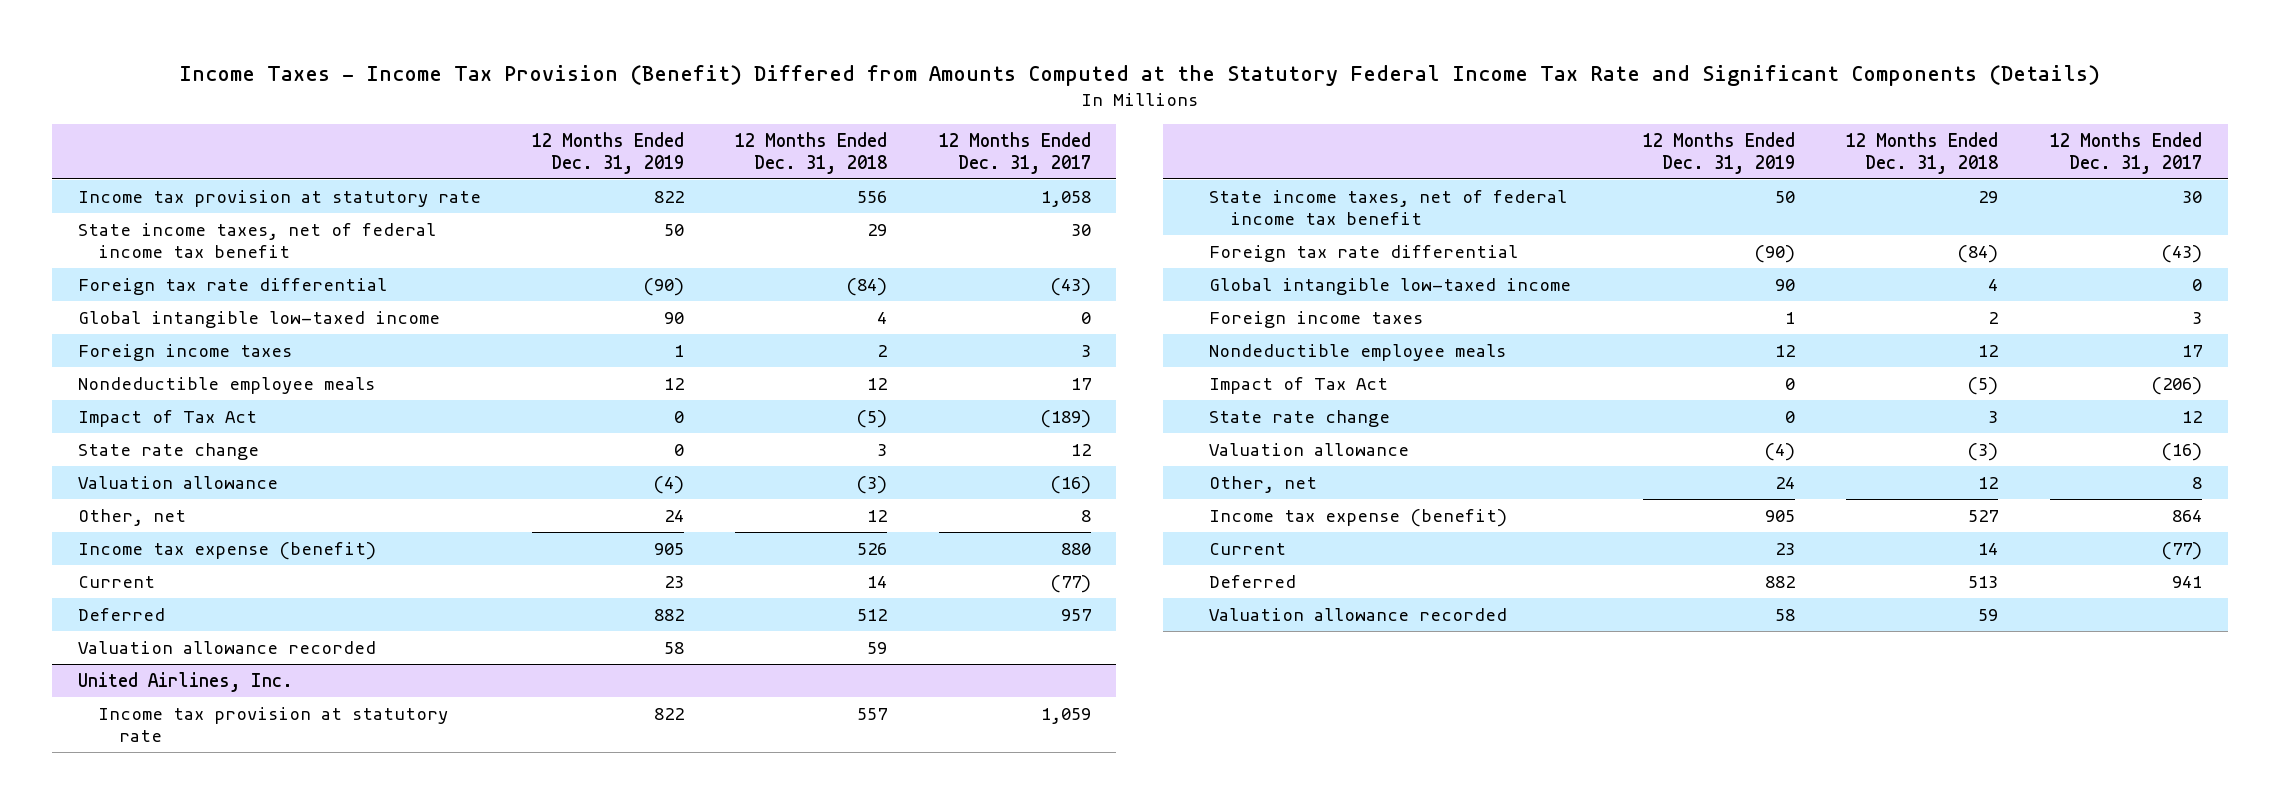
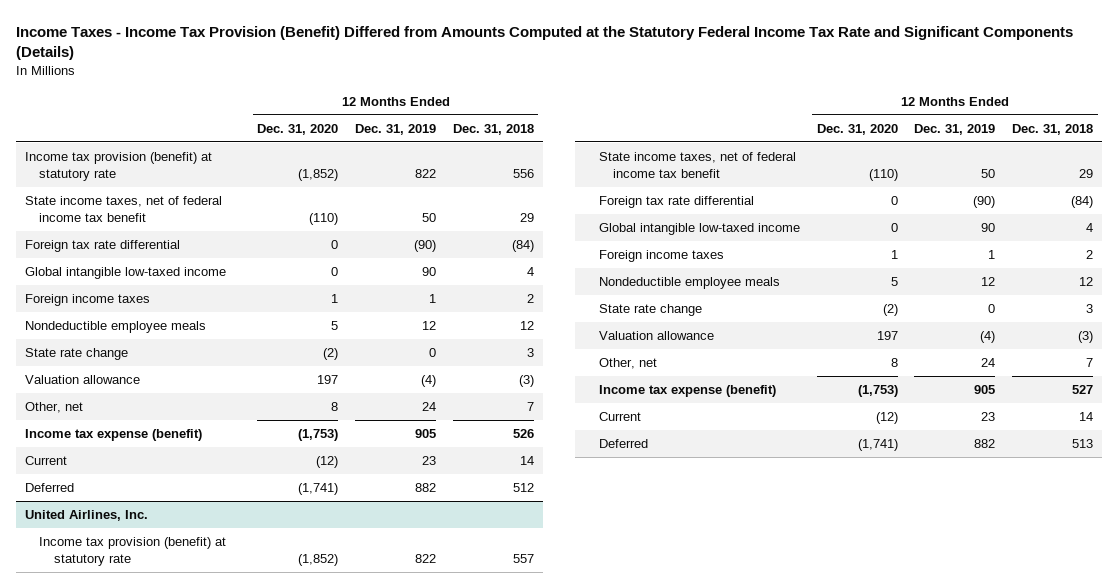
- | 12 Months Ended Dec. 31, 2019 | 12 Months Ended Dec. 31, 2018 | 12 Months Ended Dec. 31, 2017
+ | 12 Months Ended Dec. 31, 2020 | 12 Months Ended Dec. 31, 2019 | 12 Months Ended Dec. 31, 2018
- Income tax provision at statutory rate | 822 | 556 | 1,058
+ Income tax provision (benefit) at statutory rate | (1,852) | 822 | 556
- Impact of Tax Act | 0 | (5) | (189)
- Other, net | 24 | 12 | 8
+ Other, net | 8 | 24 | 7
- Valuation allowance recorded | 58 | 59 |
@ United Airlines, Inc.
- Income tax provision at statutory rate | 822 | 557 | 1,059
+ Income tax provision (benefit) at statutory rate | (1,852) | 822 | 557
- Impact of Tax Act | 0 | (5) | (206)
- Other, net | 24 | 12 | 8
+ Other, net | 8 | 24 | 7
- Valuation allowance recorded | 58 | 59 |

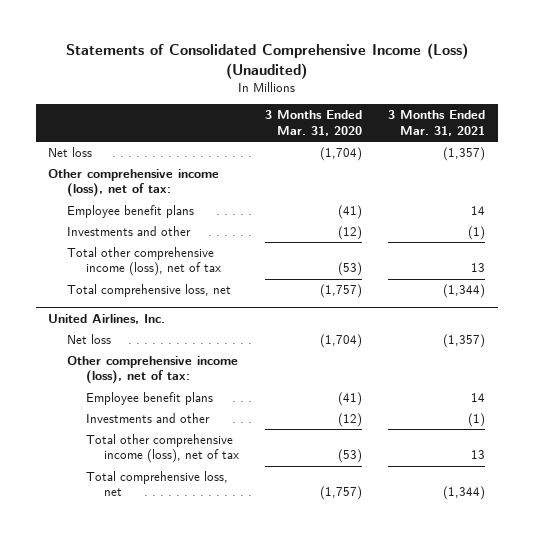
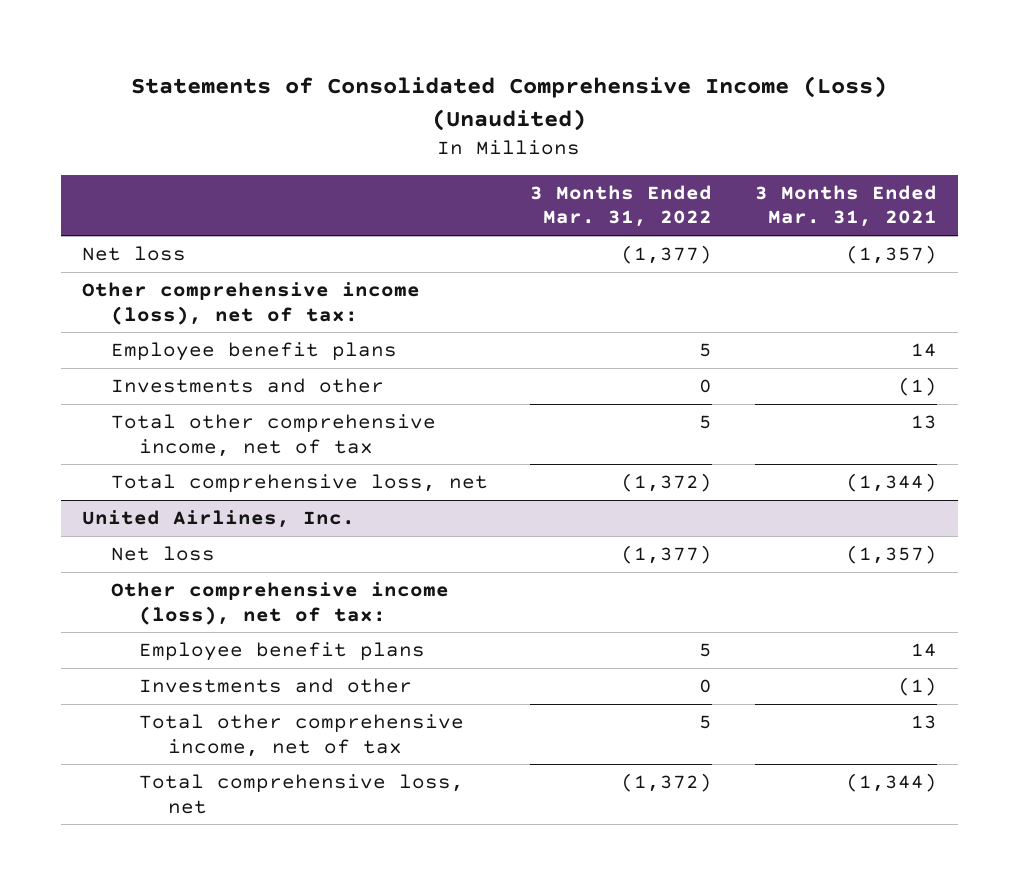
- | 3 Months Ended Mar. 31, 2020 | 3 Months Ended Mar. 31, 2021
+ | 3 Months Ended Mar. 31, 2022 | 3 Months Ended Mar. 31, 2021
- Total other comprehensive income (loss), net of tax | (53) | 13
+ Total other comprehensive income, net of tax | 5 | 13
@ United Airlines, Inc.
- Total other comprehensive income (loss), net of tax | (53) | 13
+ Total other comprehensive income, net of tax | 5 | 13

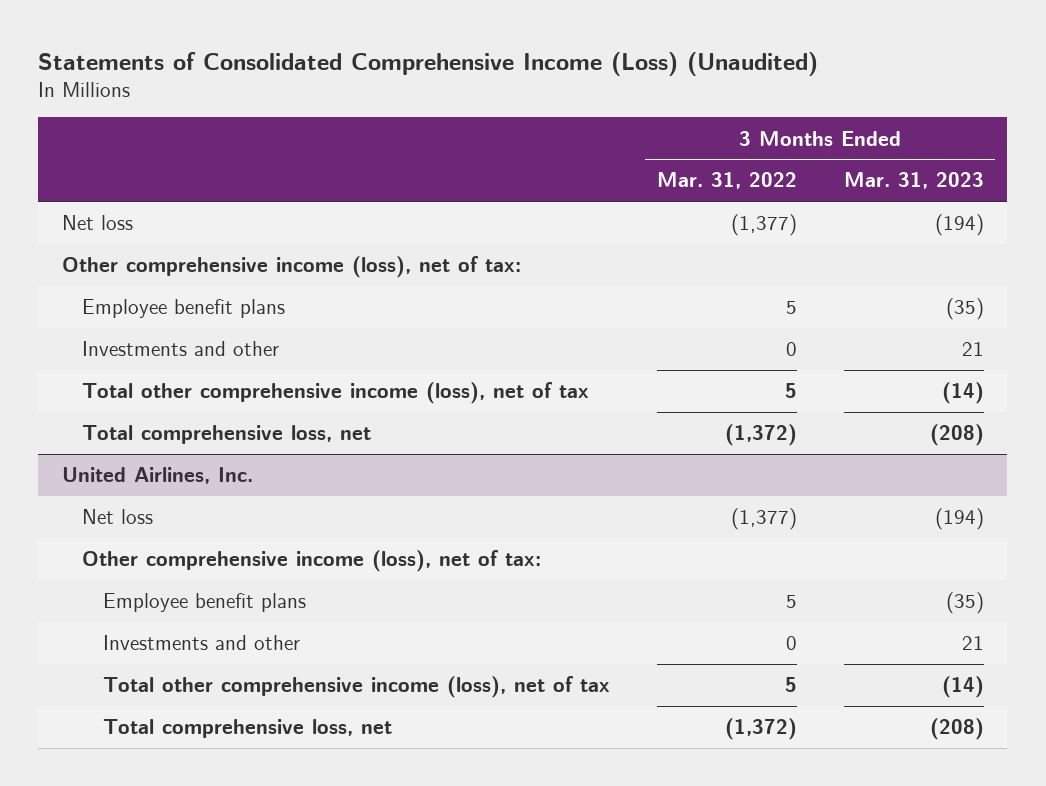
- | 3 Months Ended Mar. 31, 2022 | 3 Months Ended Mar. 31, 2021
+ | 3 Months Ended Mar. 31, 2022 | 3 Months Ended Mar. 31, 2023
- Total other comprehensive income, net of tax | 5 | 13
+ Total other comprehensive income (loss), net of tax | 5 | (14)
@ United Airlines, Inc.
- Total other comprehensive income, net of tax | 5 | 13
+ Total other comprehensive income (loss), net of tax | 5 | (14)

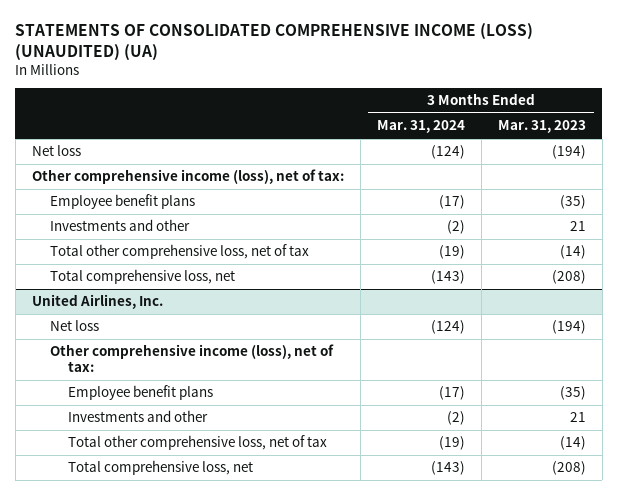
- Statements of Consolidated Comprehensive Income (Loss) (Unaudited)
+ STATEMENTS OF CONSOLIDATED COMPREHENSIVE INCOME (LOSS) (UNAUDITED) (UA)
- | 3 Months Ended Mar. 31, 2022 | 3 Months Ended Mar. 31, 2023
+ | 3 Months Ended Mar. 31, 2024 | 3 Months Ended Mar. 31, 2023
- Total other comprehensive income (loss), net of tax | 5 | (14)
+ Total other comprehensive loss, net of tax | (19) | (14)
@ United Airlines, Inc.
- Total other comprehensive income (loss), net of tax | 5 | (14)
+ Total other comprehensive loss, net of tax | (19) | (14)

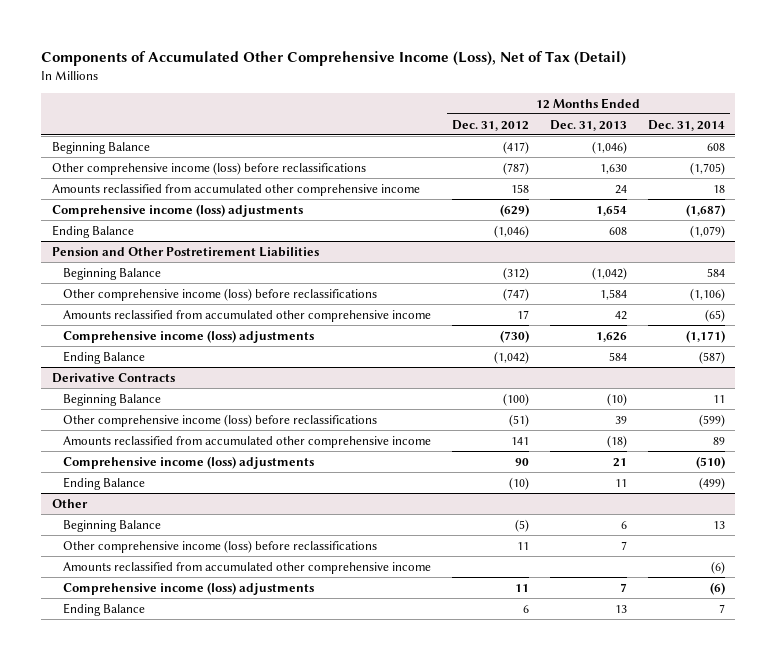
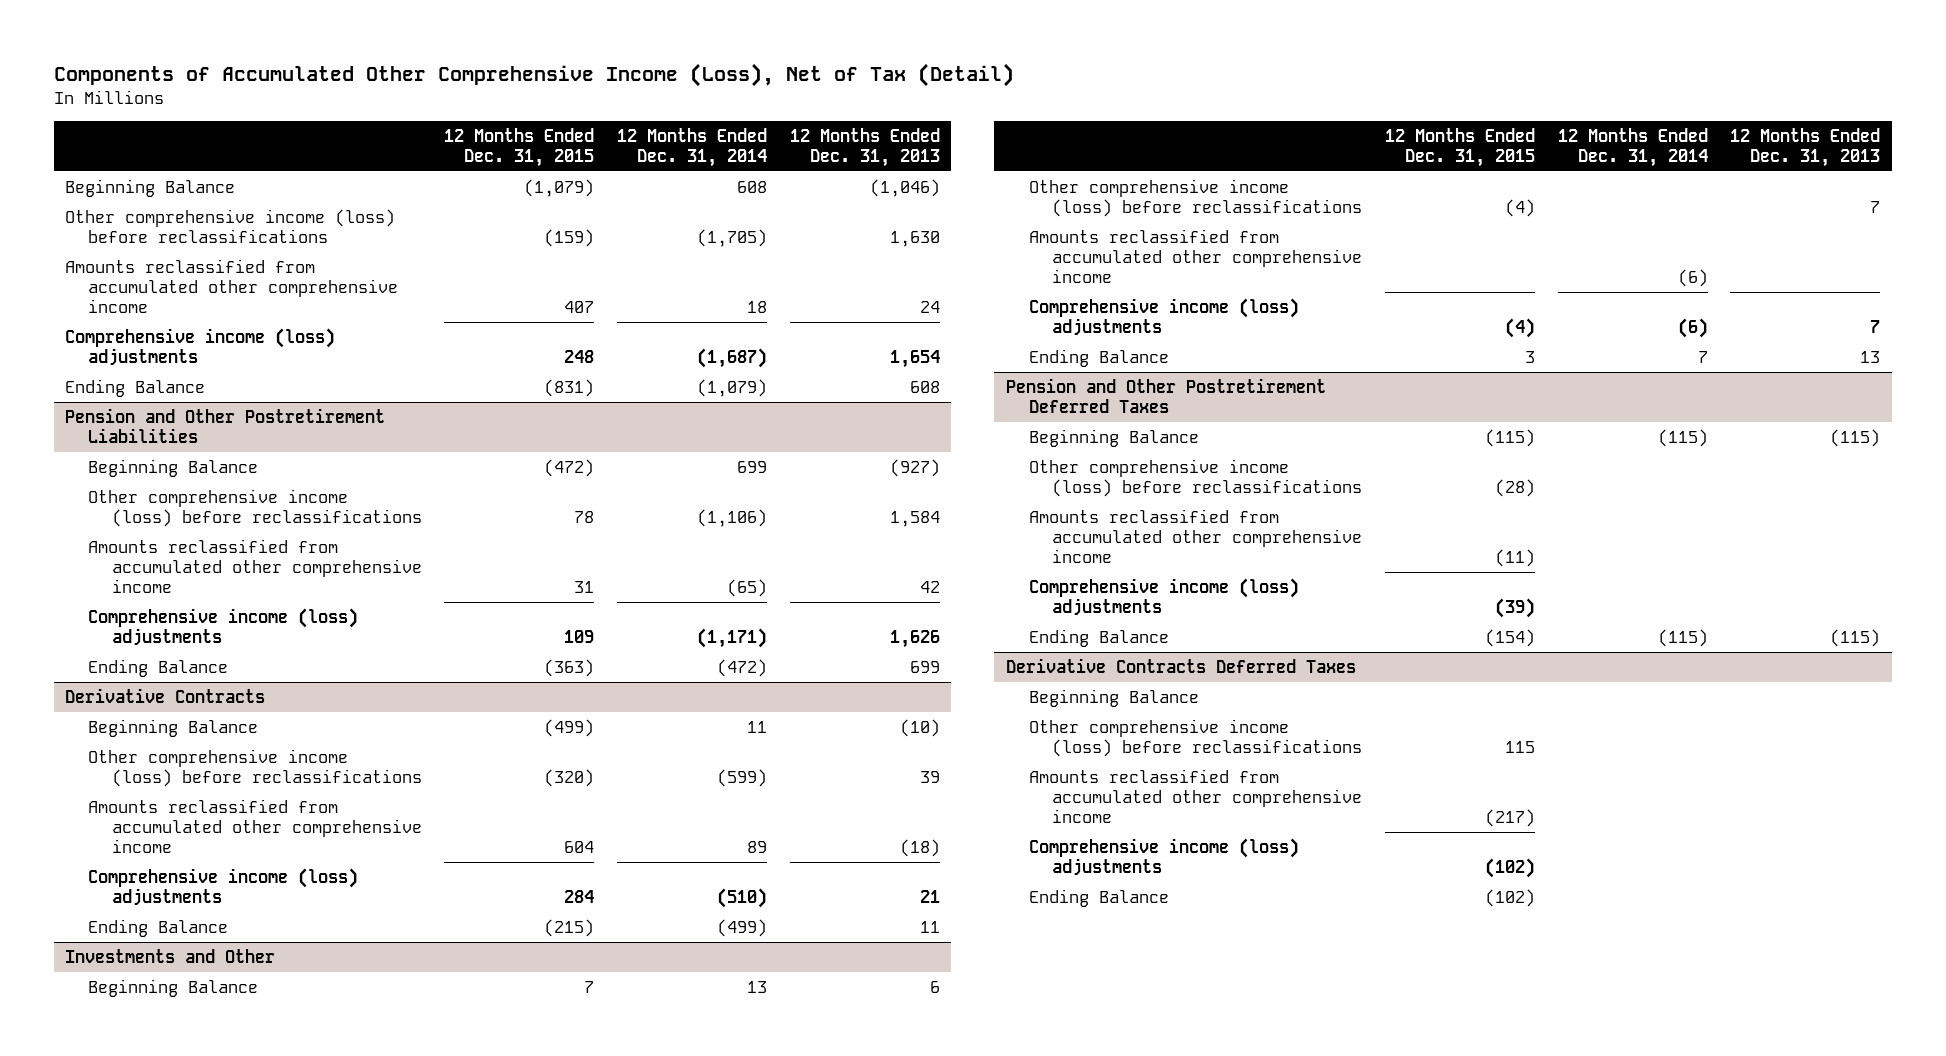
- | 12 Months Ended Dec. 31, 2012 | 12 Months Ended Dec. 31, 2013 | 12 Months Ended Dec. 31, 2014
+ | 12 Months Ended Dec. 31, 2015 | 12 Months Ended Dec. 31, 2014 | 12 Months Ended Dec. 31, 2013
@ Pension and Other Postretirement Liabilities
- Beginning Balance | (312) | (1,042) | 584
+ Beginning Balance | (472) | 699 | (927)
- Ending Balance | (1,042) | 584 | (587)
+ Ending Balance | (363) | (472) | 699
- Other
+ Investments and Other
+ Pension and Other Postretirement Deferred Taxes
+ Beginning Balance | (115) | (115) | (115)
+ Other comprehensive income (loss) before reclassifications | (28) | |
+ Amounts reclassified from accumulated other comprehensive income | (11) | |
+ Comprehensive income (loss) adjustments | (39) | |
+ Ending Balance | (154) | (115) | (115)
+ Derivative Contracts Deferred Taxes
+ Beginning Balance
+ Other comprehensive income (loss) before reclassifications | 115 | |
+ Amounts reclassified from accumulated other comprehensive income | (217) | |
+ Comprehensive income (loss) adjustments | (102) | |
+ Ending Balance | (102) | |

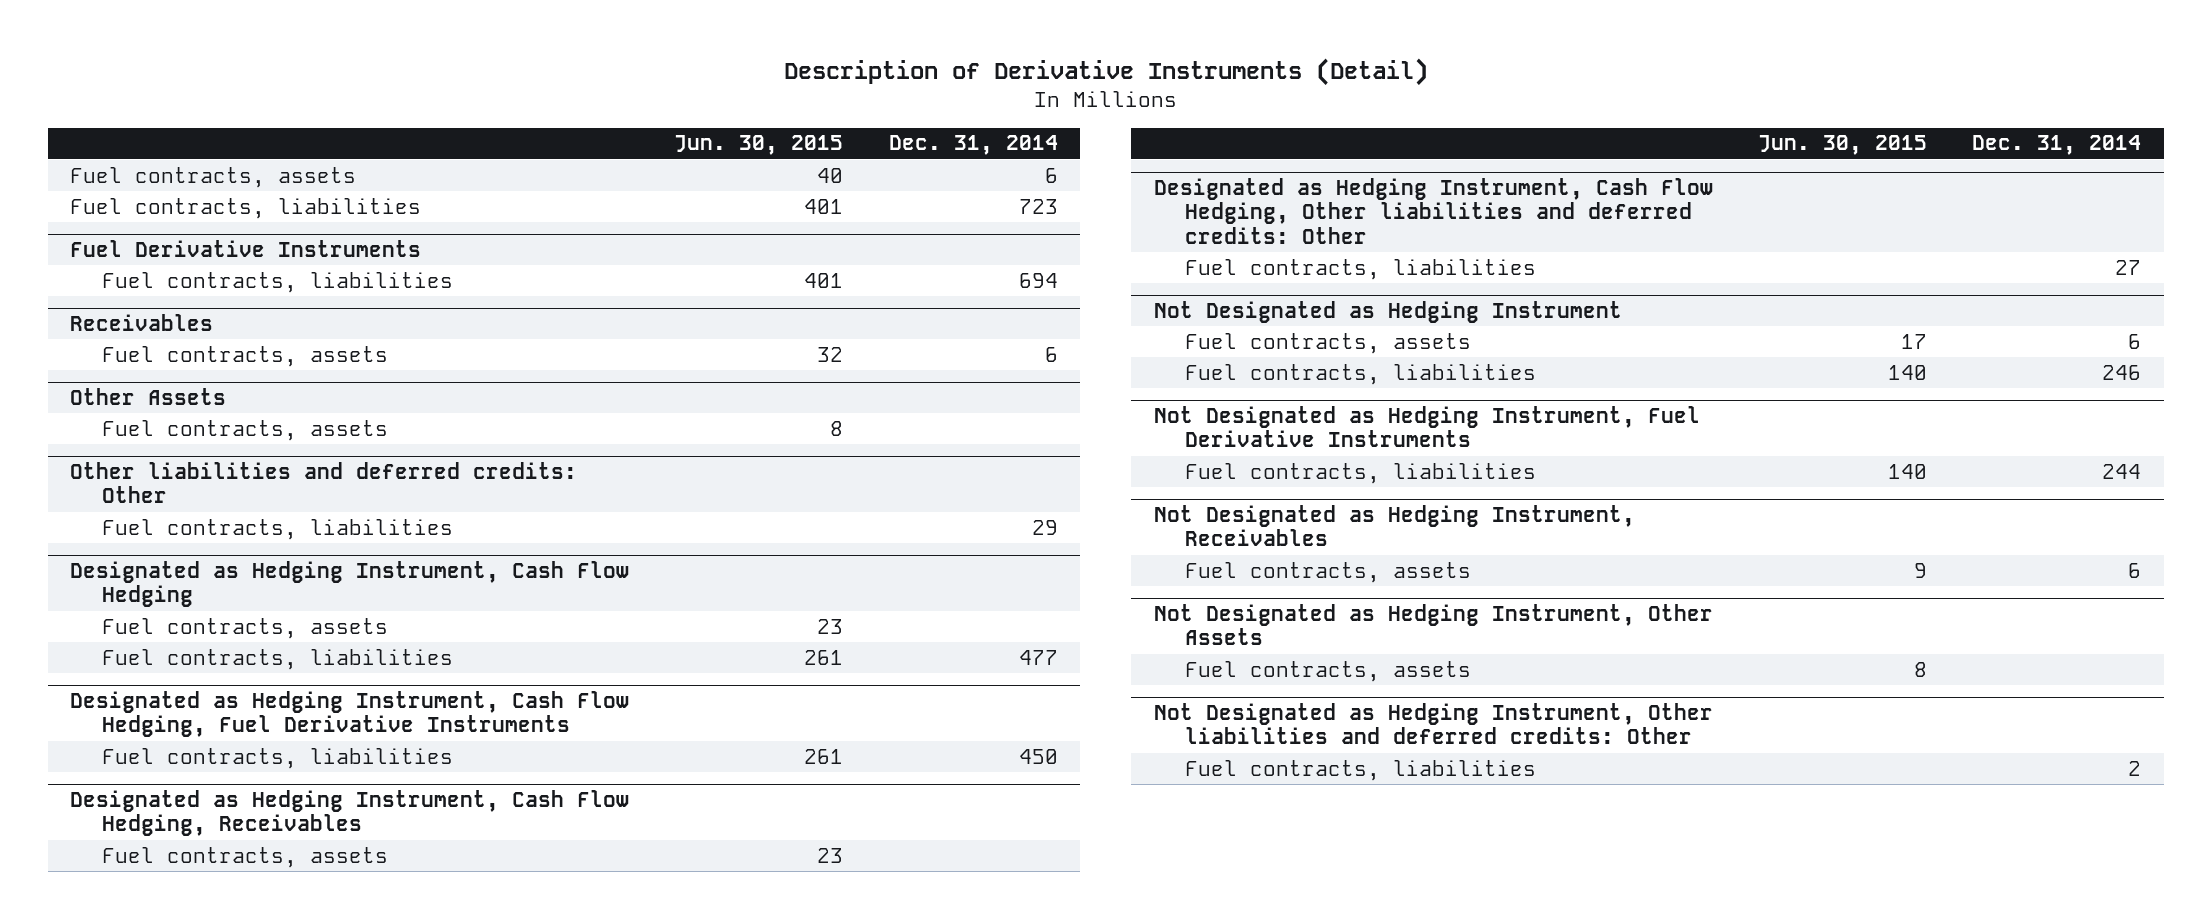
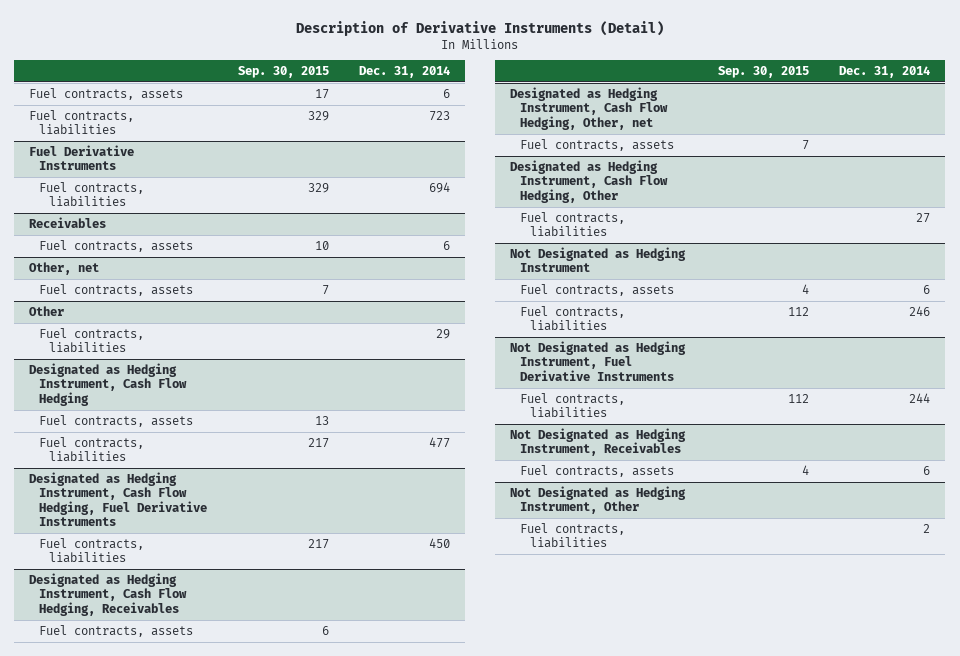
- | Jun. 30, 2015 | Dec. 31, 2014
+ | Sep. 30, 2015 | Dec. 31, 2014
- Other Assets
+ Other, net
- Other liabilities and deferred credits: Other
+ Other
- Designated as Hedging Instrument, Cash Flow Hedging, Other liabilities and deferred credits: Other
+ Designated as Hedging Instrument, Cash Flow Hedging, Other, net
+ Fuel contracts, assets | 7 |
+ Designated as Hedging Instrument, Cash Flow Hedging, Other
- Not Designated as Hedging Instrument, Other Assets
- Fuel contracts, assets | 8 |
- Not Designated as Hedging Instrument, Other liabilities and deferred credits: Other
+ Not Designated as Hedging Instrument, Other

